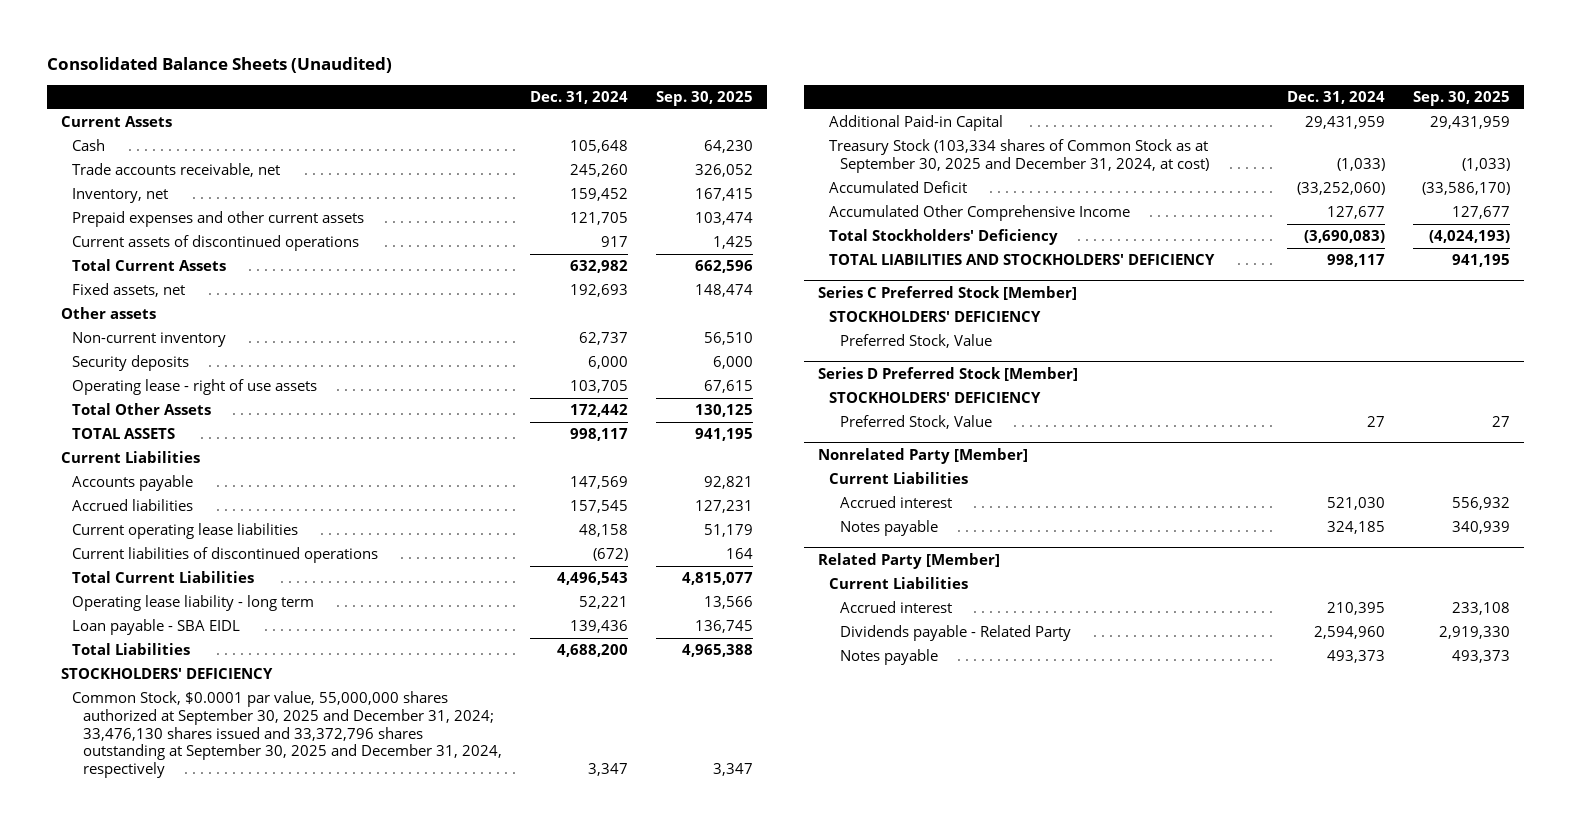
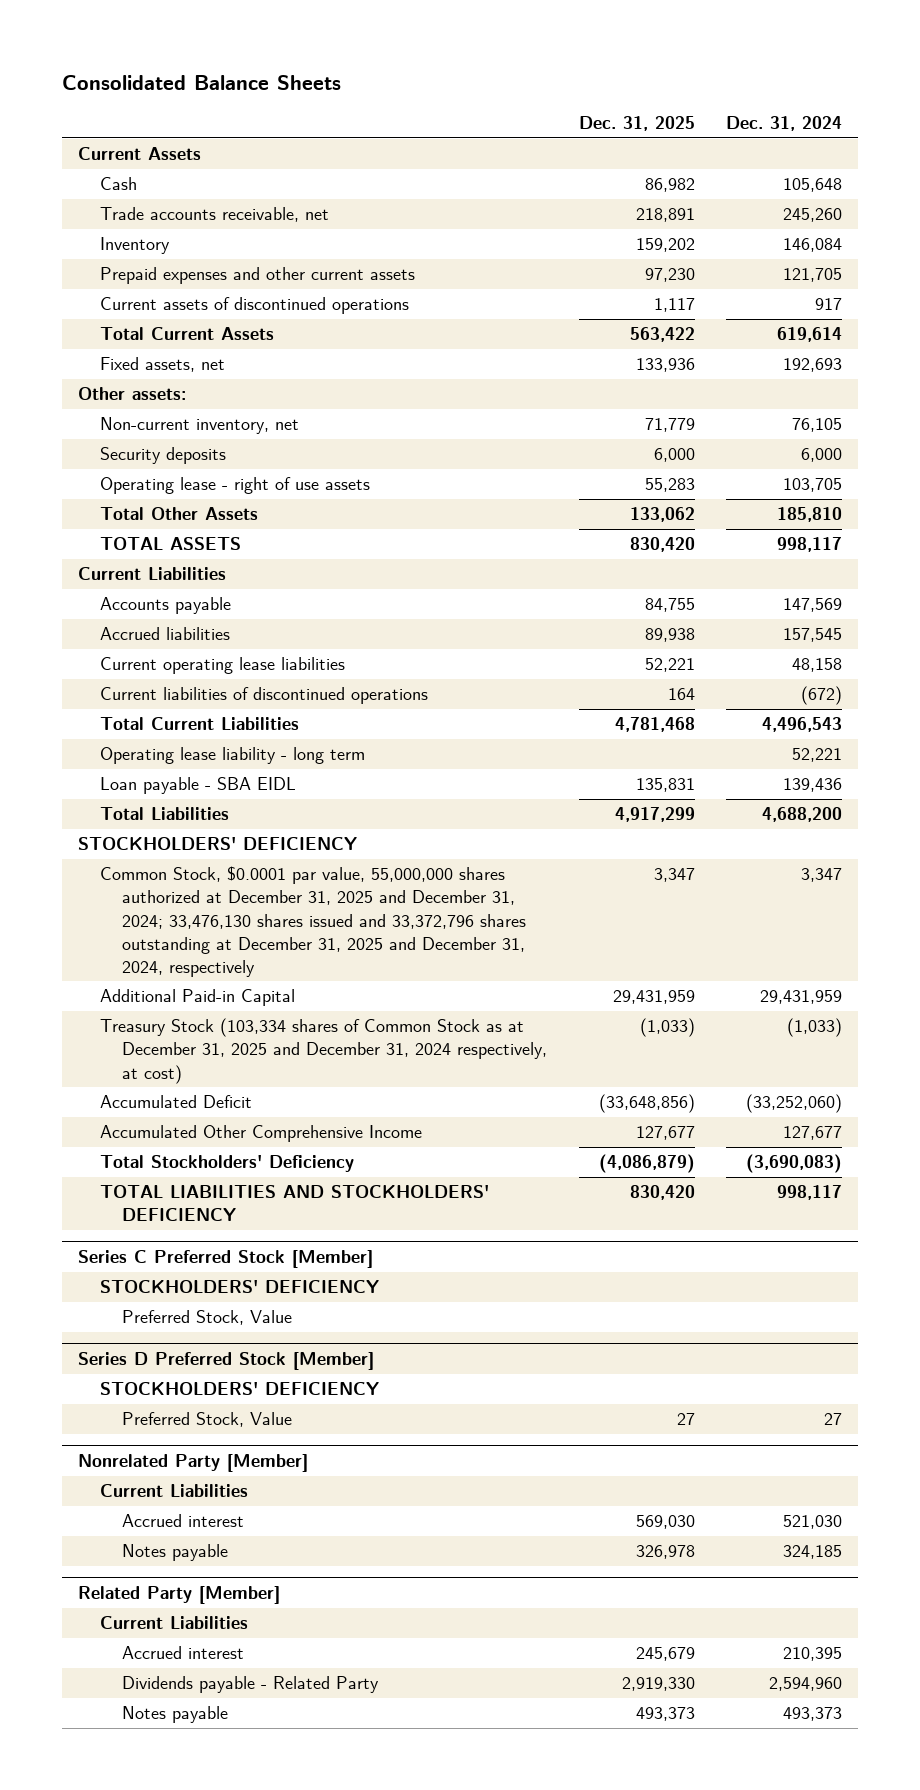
- Consolidated Balance Sheets (Unaudited)
+ Consolidated Balance Sheets
- | Dec. 31, 2024 | Sep. 30, 2025
+ | Dec. 31, 2025 | Dec. 31, 2024
- Inventory, net | 159,452 | 167,415
+ Inventory | 159,202 | 146,084
- Total Current Assets | 632,982 | 662,596
+ Total Current Assets | 563,422 | 619,614
- Other assets
- Non-current inventory | 62,737 | 56,510
+ Other assets:
+ Non-current inventory, net | 71,779 | 76,105
- Total Other Assets | 172,442 | 130,125
+ Total Other Assets | 133,062 | 185,810
- Common Stock, $0.0001 par value, 55,000,000 shares authorized at September 30, 2025 and December 31, 2024; 33,476,130 shares issued and 33,372,796 shares outstanding at September 30, 2025 and December 31, 2024, respectively | 3,347 | 3,347
+ Common Stock, $0.0001 par value, 55,000,000 shares authorized at December 31, 2025 and December 31, 2024; 33,476,130 shares issued and 33,372,796 shares outstanding at December 31, 2025 and December 31, 2024, respectively | 3,347 | 3,347
- Treasury Stock (103,334 shares of Common Stock as at September 30, 2025 and December 31, 2024, at cost) | (1,033) | (1,033)
+ Treasury Stock (103,334 shares of Common Stock as at December 31, 2025 and December 31, 2024 respectively, at cost) | (1,033) | (1,033)

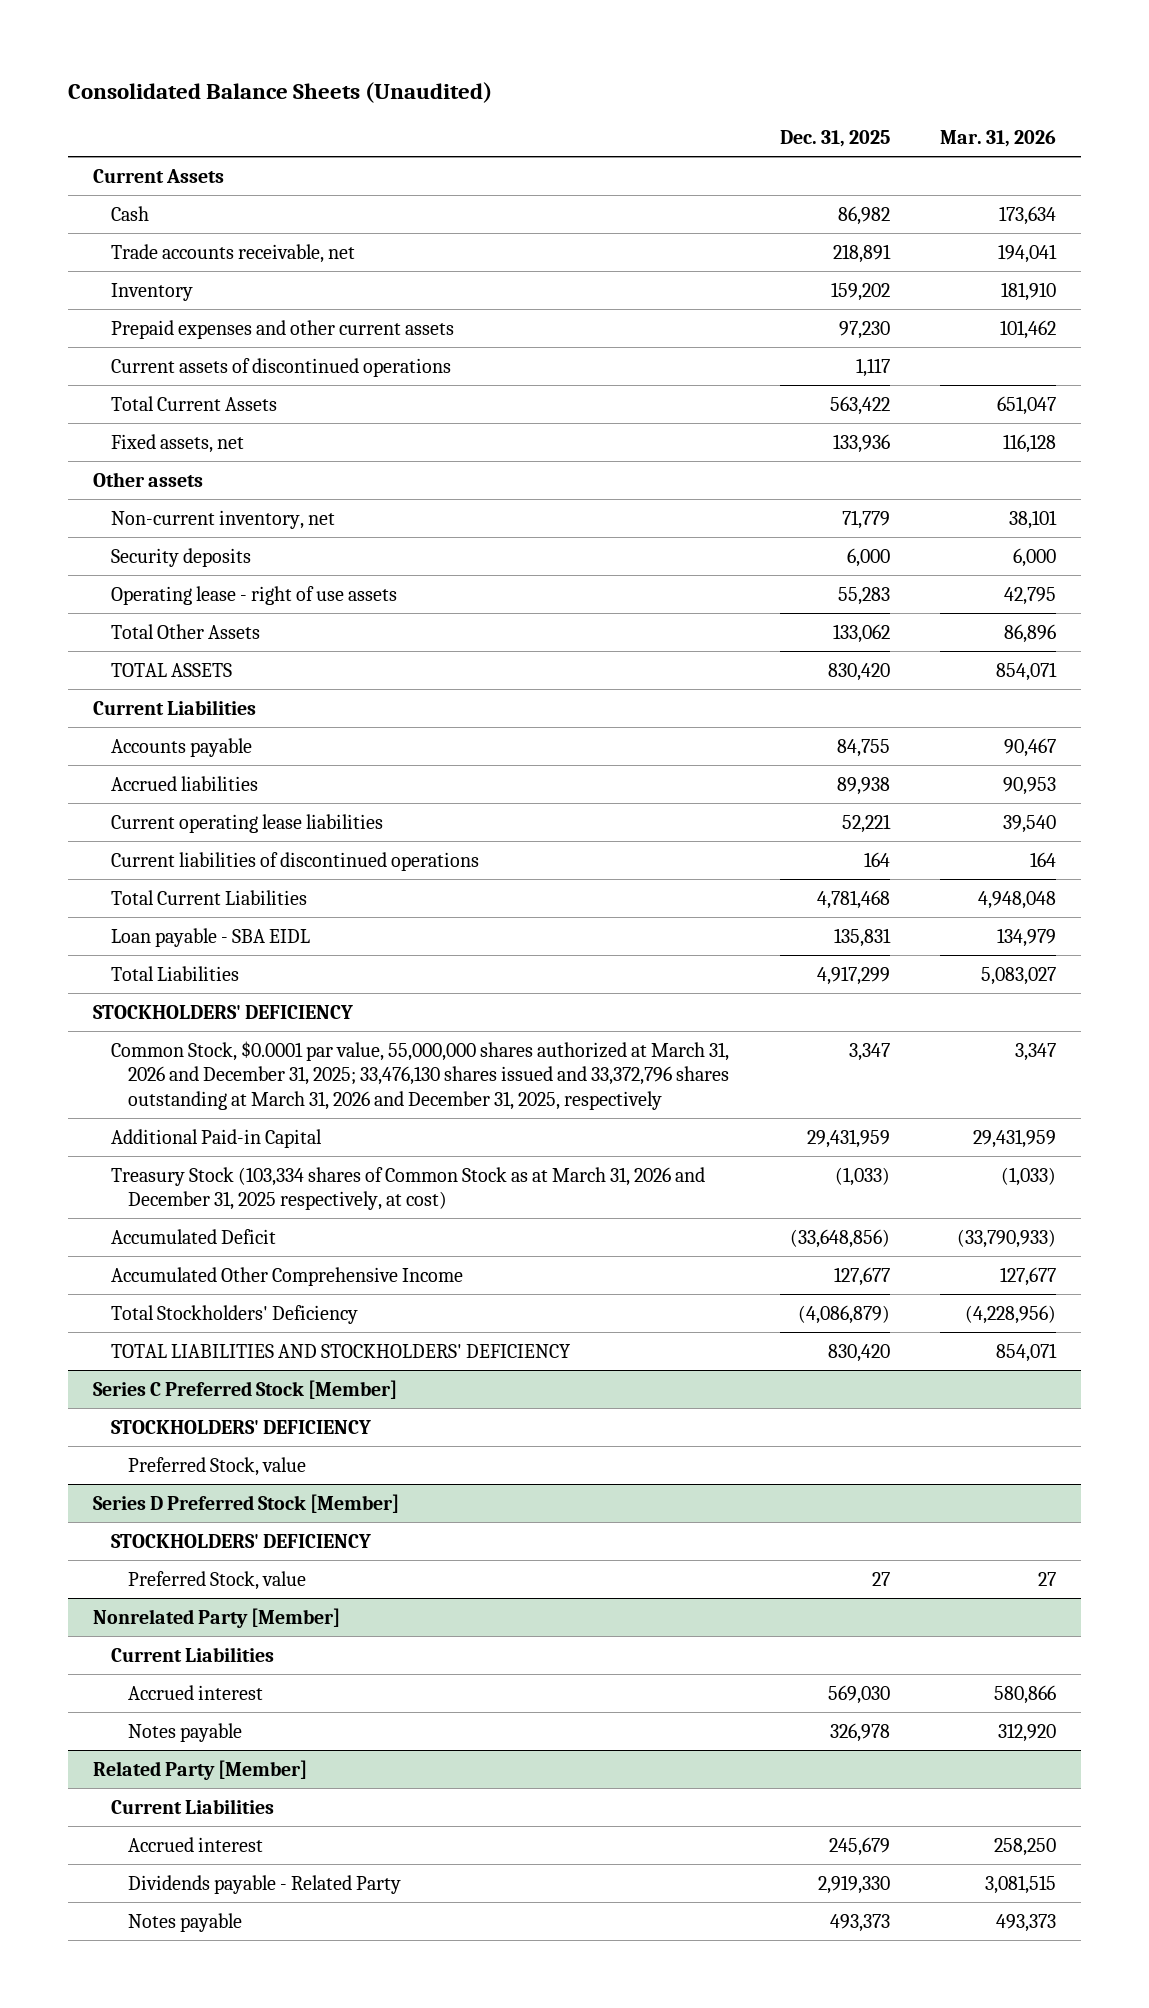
- Consolidated Balance Sheets
+ Consolidated Balance Sheets (Unaudited)
- | Dec. 31, 2025 | Dec. 31, 2024
+ | Dec. 31, 2025 | Mar. 31, 2026
- Other assets:
+ Other assets
- Operating lease liability - long term | | 52,221
- Common Stock, $0.0001 par value, 55,000,000 shares authorized at December 31, 2025 and December 31, 2024; 33,476,130 shares issued and 33,372,796 shares outstanding at December 31, 2025 and December 31, 2024, respectively | 3,347 | 3,347
+ Common Stock, $0.0001 par value, 55,000,000 shares authorized at March 31, 2026 and December 31, 2025; 33,476,130 shares issued and 33,372,796 shares outstanding at March 31, 2026 and December 31, 2025, respectively | 3,347 | 3,347
- Treasury Stock (103,334 shares of Common Stock as at December 31, 2025 and December 31, 2024 respectively, at cost) | (1,033) | (1,033)
+ Treasury Stock (103,334 shares of Common Stock as at March 31, 2026 and December 31, 2025 respectively, at cost) | (1,033) | (1,033)
@ Series C Preferred Stock [Member]
- Preferred Stock, Value
+ Preferred Stock, value
@ Series D Preferred Stock [Member]
- Preferred Stock, Value | 27 | 27
+ Preferred Stock, value | 27 | 27

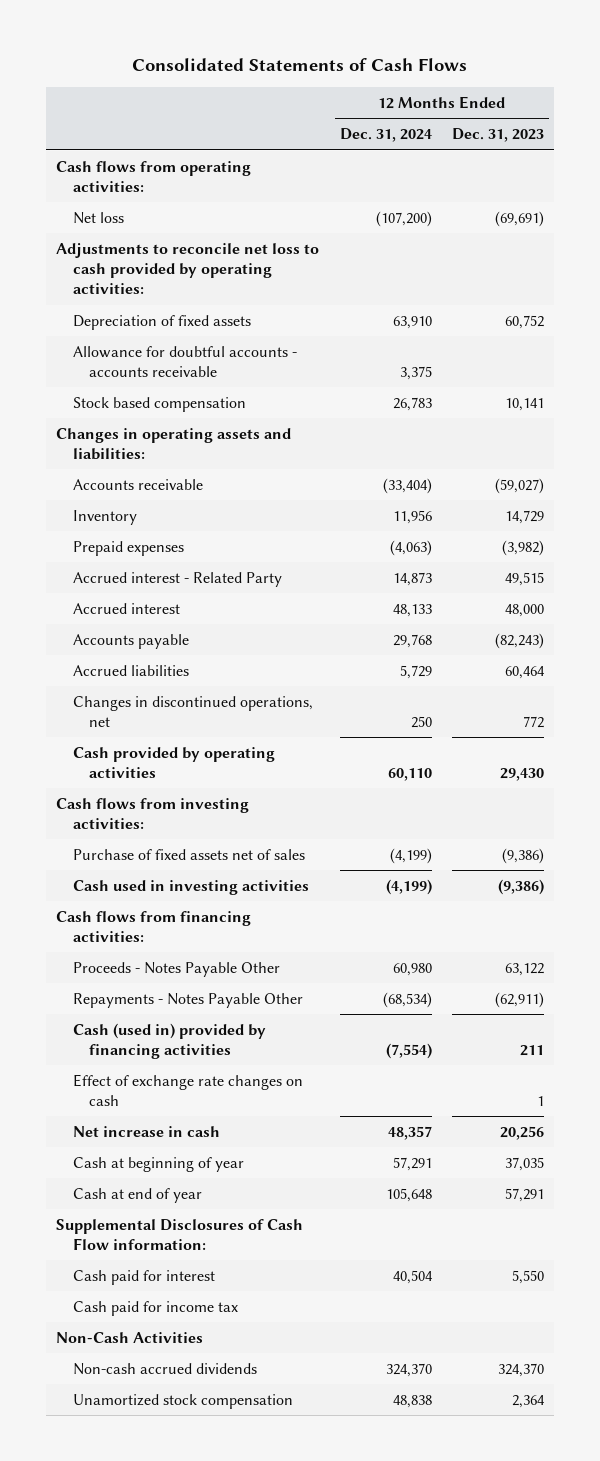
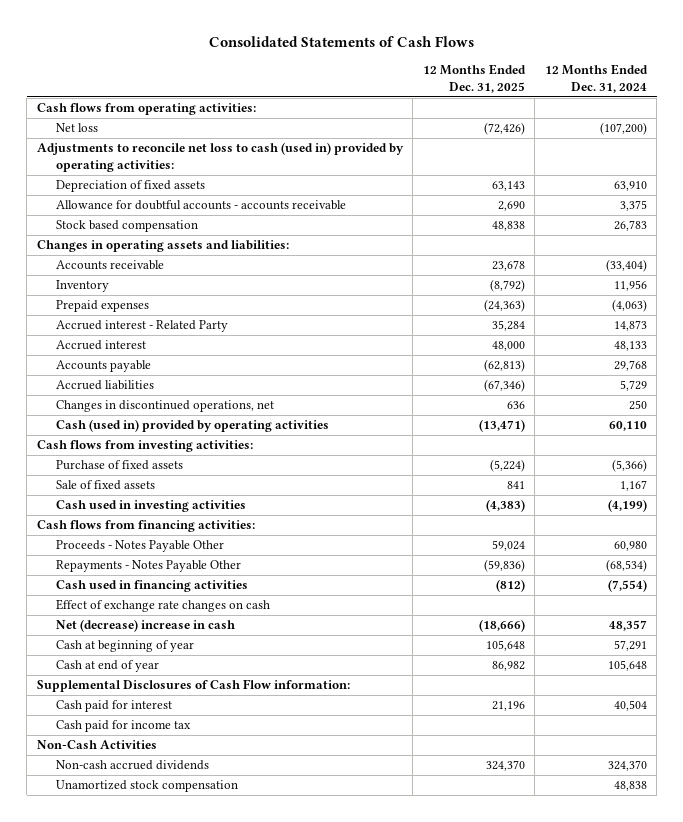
- | 12 Months Ended Dec. 31, 2024 | 12 Months Ended Dec. 31, 2023
+ | 12 Months Ended Dec. 31, 2025 | 12 Months Ended Dec. 31, 2024
- Adjustments to reconcile net loss to cash provided by operating activities:
+ Adjustments to reconcile net loss to cash (used in) provided by operating activities:
- Cash provided by operating activities | 60,110 | 29,430
+ Cash (used in) provided by operating activities | (13,471) | 60,110
- Purchase of fixed assets net of sales | (4,199) | (9,386)
+ Purchase of fixed assets | (5,224) | (5,366)
+ Sale of fixed assets | 841 | 1,167
- Cash (used in) provided by financing activities | (7,554) | 211
+ Cash used in financing activities | (812) | (7,554)
- Net increase in cash | 48,357 | 20,256
+ Net (decrease) increase in cash | (18,666) | 48,357

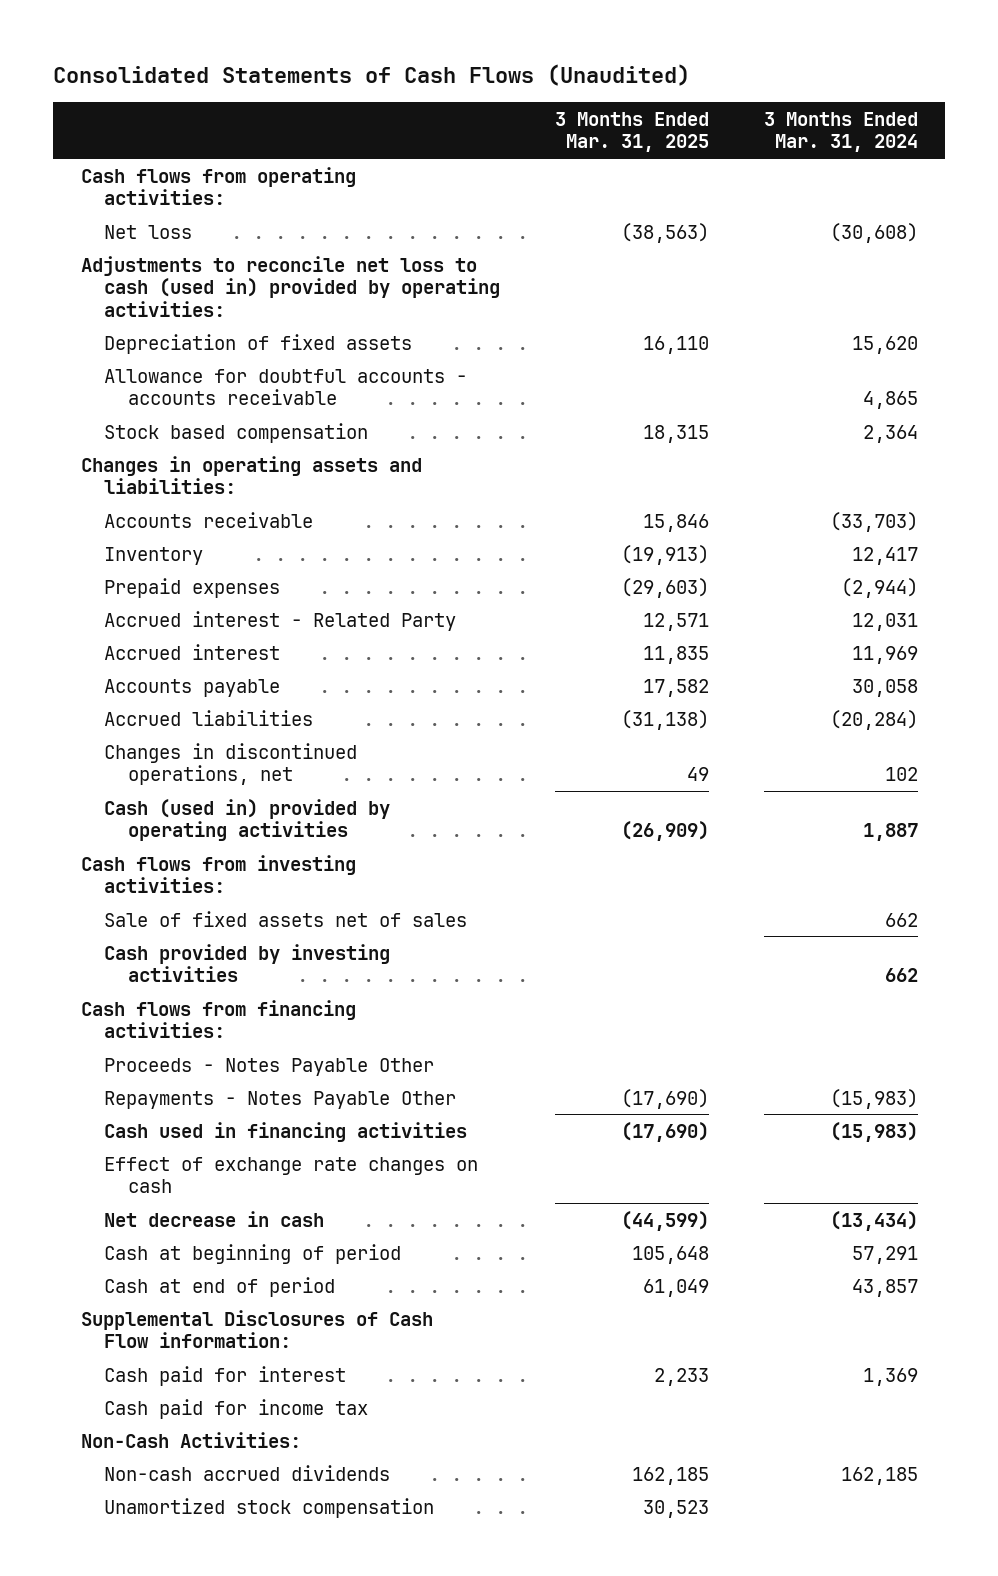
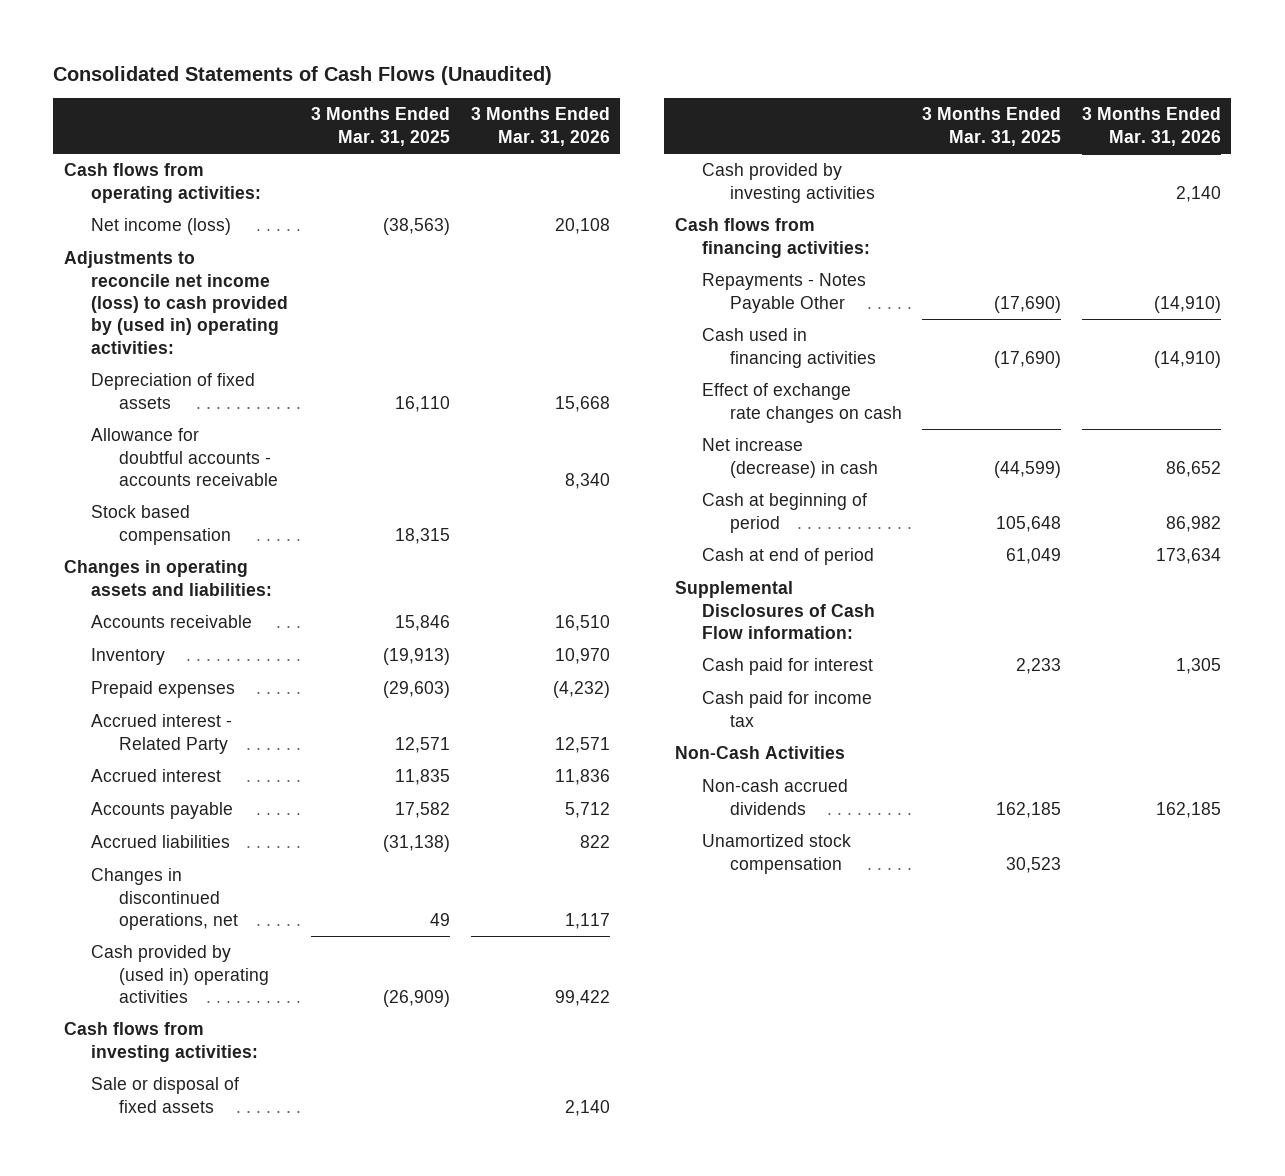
- | 3 Months Ended Mar. 31, 2025 | 3 Months Ended Mar. 31, 2024
+ | 3 Months Ended Mar. 31, 2025 | 3 Months Ended Mar. 31, 2026
- Net loss | (38,563) | (30,608)
- Adjustments to reconcile net loss to cash (used in) provided by operating activities:
+ Net income (loss) | (38,563) | 20,108
+ Adjustments to reconcile net income (loss) to cash provided by (used in) operating activities:
- Cash (used in) provided by operating activities | (26,909) | 1,887
+ Cash provided by (used in) operating activities | (26,909) | 99,422
- Sale of fixed assets net of sales | | 662
+ Sale or disposal of fixed assets | | 2,140
- Proceeds - Notes Payable Other
- Net decrease in cash | (44,599) | (13,434)
+ Net increase (decrease) in cash | (44,599) | 86,652
- Non-Cash Activities:
+ Non-Cash Activities

